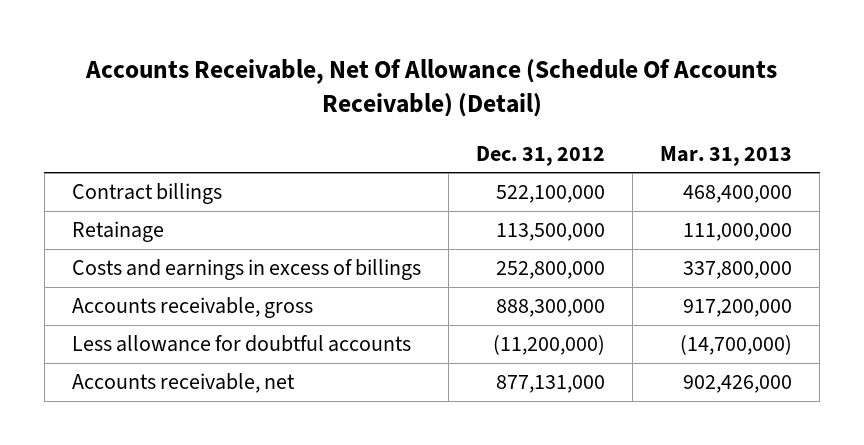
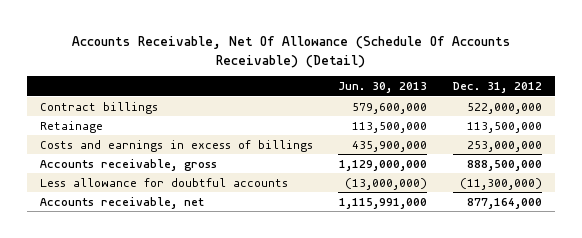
- | Dec. 31, 2012 | Mar. 31, 2013
+ | Jun. 30, 2013 | Dec. 31, 2012
- Contract billings | 522,100,000 | 468,400,000
+ Contract billings | 579,600,000 | 522,000,000
- Costs and earnings in excess of billings | 252,800,000 | 337,800,000
- Accounts receivable, gross | 888,300,000 | 917,200,000
- Less allowance for doubtful accounts | (11,200,000) | (14,700,000)
- Accounts receivable, net | 877,131,000 | 902,426,000
+ Costs and earnings in excess of billings | 435,900,000 | 253,000,000
+ Accounts receivable, gross | 1,129,000,000 | 888,500,000
+ Less allowance for doubtful accounts | (13,000,000) | (11,300,000)
+ Accounts receivable, net | 1,115,991,000 | 877,164,000

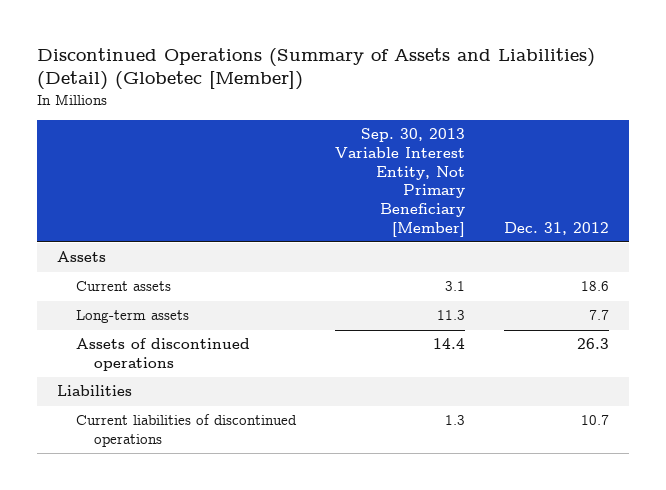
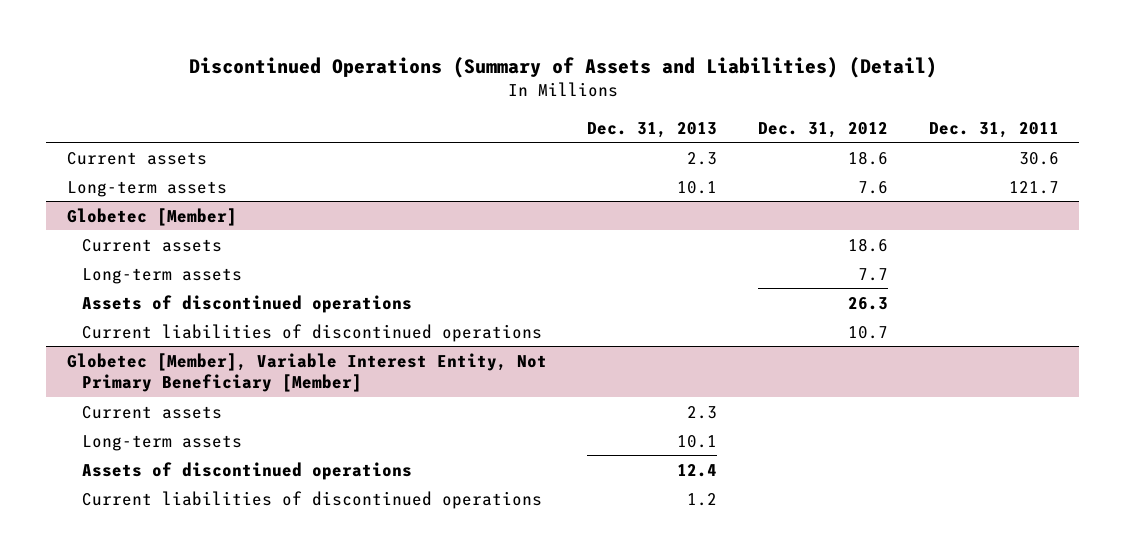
- Discontinued Operations (Summary of Assets and Liabilities) (Detail) (Globetec [Member])
+ Discontinued Operations (Summary of Assets and Liabilities) (Detail)
- | Sep. 30, 2013 Variable Interest Entity, Not Primary Beneficiary [Member] | Dec. 31, 2012
+ | Dec. 31, 2013 | Dec. 31, 2012 | Dec. 31, 2011
- Assets
+ Long-term assets | 10.1 | 7.6 | 121.7
+ Globetec [Member]
+ Current assets | | 18.6 |
- Liabilities
+ Globetec [Member], Variable Interest Entity, Not Primary Beneficiary [Member]
+ Current assets | 2.3 | |
+ Long-term assets | 10.1 | |
+ Assets of discontinued operations | 12.4 | |
+ Current liabilities of discontinued operations | 1.2 | |

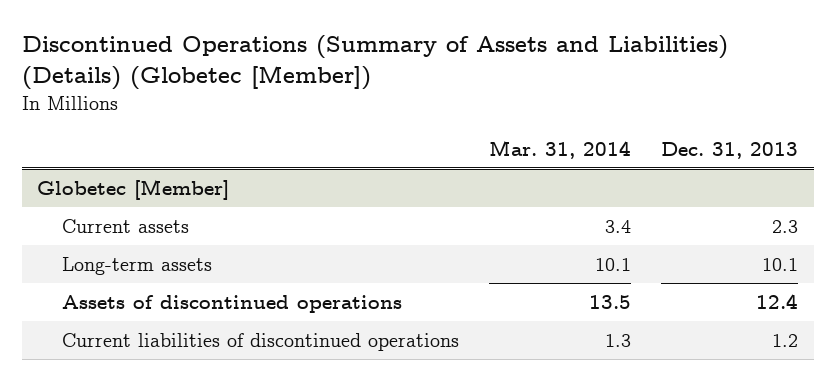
- Discontinued Operations (Summary of Assets and Liabilities) (Detail)
+ Discontinued Operations (Summary of Assets and Liabilities) (Details) (Globetec [Member])
- | Dec. 31, 2013 | Dec. 31, 2012 | Dec. 31, 2011
+ | Mar. 31, 2014 | Dec. 31, 2013
- Current assets | 2.3 | 18.6 | 30.6
- Long-term assets | 10.1 | 7.6 | 121.7
@ Globetec [Member]
- Current assets | | 18.6 |
- Long-term assets | | 7.7 |
- Assets of discontinued operations | | 26.3 |
- Current liabilities of discontinued operations | | 10.7 |
- Globetec [Member], Variable Interest Entity, Not Primary Beneficiary [Member]

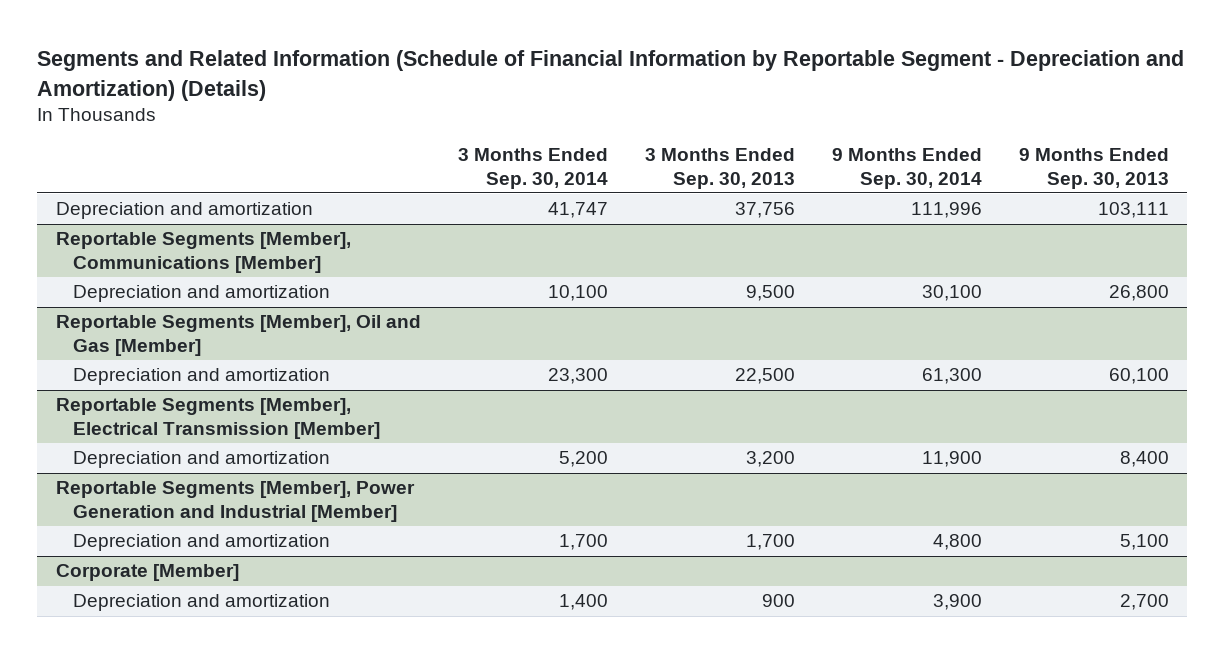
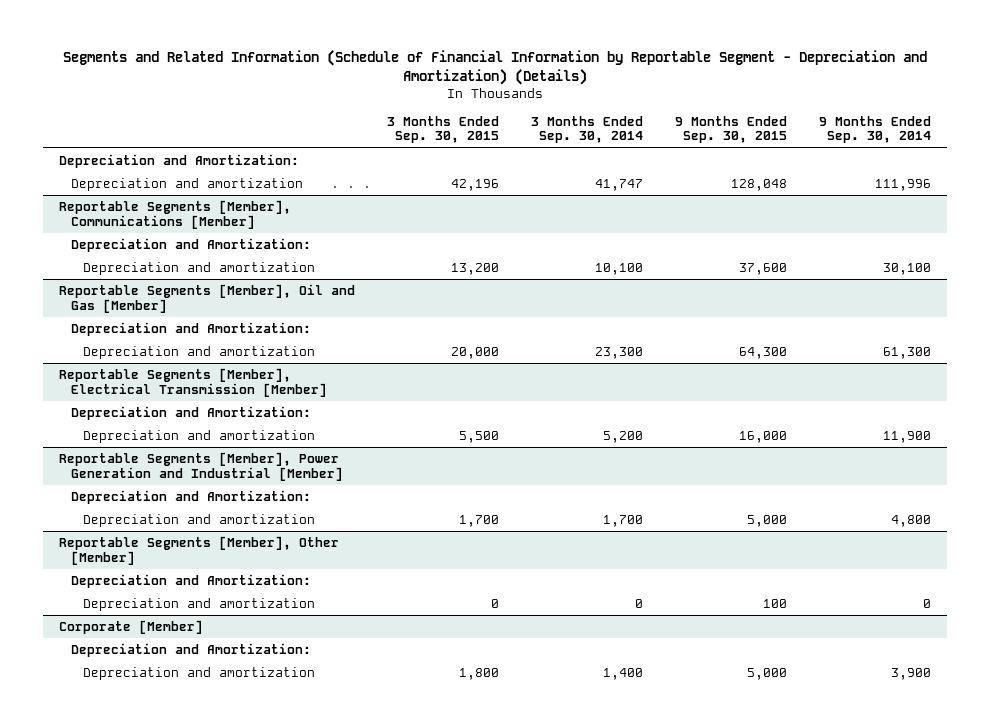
- | 3 Months Ended Sep. 30, 2014 | 3 Months Ended Sep. 30, 2013 | 9 Months Ended Sep. 30, 2014 | 9 Months Ended Sep. 30, 2013
+ | 3 Months Ended Sep. 30, 2015 | 3 Months Ended Sep. 30, 2014 | 9 Months Ended Sep. 30, 2015 | 9 Months Ended Sep. 30, 2014
+ Depreciation and Amortization:
@ Reportable Segments [Member], Communications [Member]
+ Depreciation and Amortization:
@ Reportable Segments [Member], Oil and Gas [Member]
+ Depreciation and Amortization:
@ Reportable Segments [Member], Electrical Transmission [Member]
+ Depreciation and Amortization:
@ Reportable Segments [Member], Power Generation and Industrial [Member]
+ Depreciation and Amortization:
+ Reportable Segments [Member], Other [Member]
+ Depreciation and Amortization:
+ Depreciation and amortization | 0 | 0 | 100 | 0
@ Corporate [Member]
+ Depreciation and Amortization:

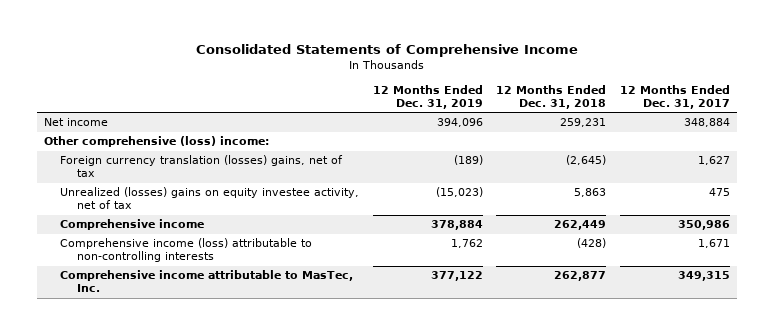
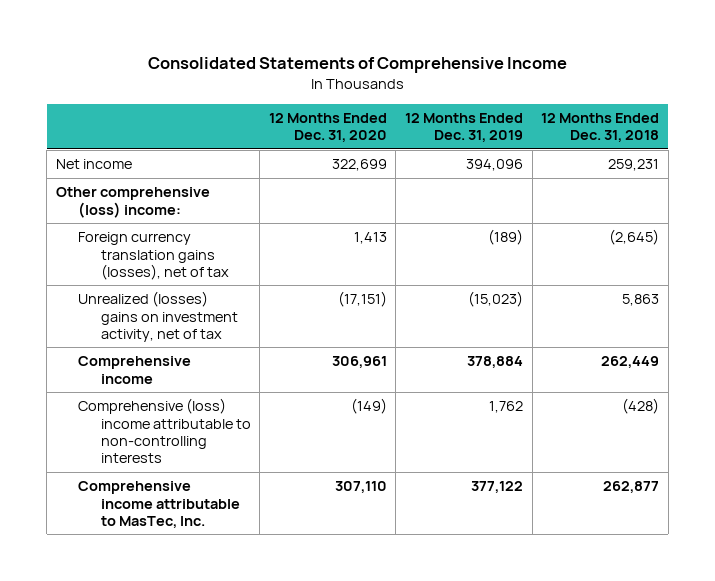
- | 12 Months Ended Dec. 31, 2019 | 12 Months Ended Dec. 31, 2018 | 12 Months Ended Dec. 31, 2017
+ | 12 Months Ended Dec. 31, 2020 | 12 Months Ended Dec. 31, 2019 | 12 Months Ended Dec. 31, 2018
- Foreign currency translation (losses) gains, net of tax | (189) | (2,645) | 1,627
- Unrealized (losses) gains on equity investee activity, net of tax | (15,023) | 5,863 | 475
+ Foreign currency translation gains (losses), net of tax | 1,413 | (189) | (2,645)
+ Unrealized (losses) gains on investment activity, net of tax | (17,151) | (15,023) | 5,863
- Comprehensive income (loss) attributable to non-controlling interests | 1,762 | (428) | 1,671
+ Comprehensive (loss) income attributable to non-controlling interests | (149) | 1,762 | (428)

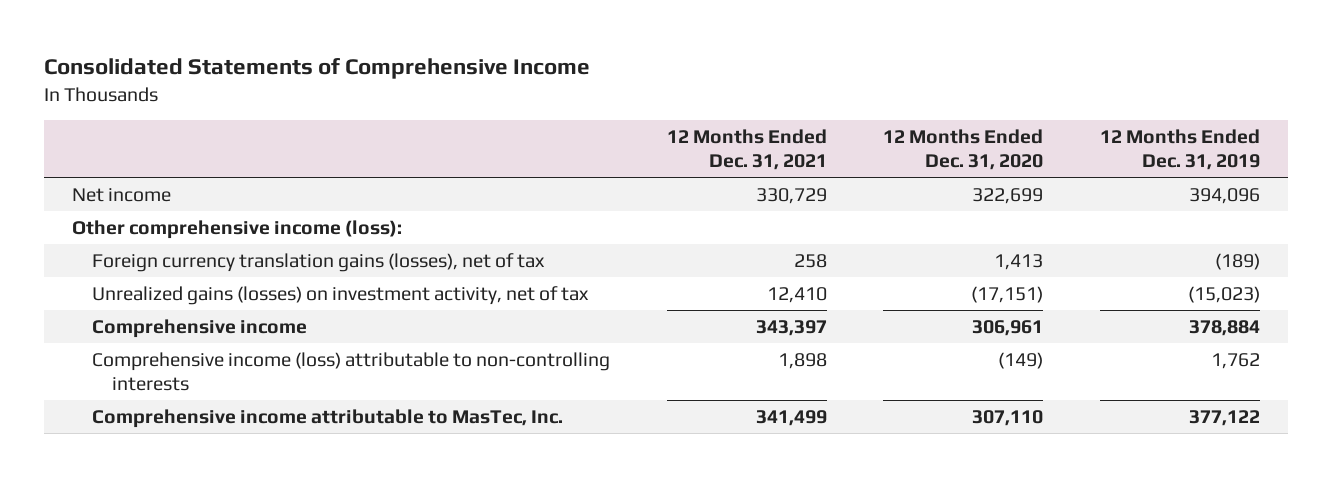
- | 12 Months Ended Dec. 31, 2020 | 12 Months Ended Dec. 31, 2019 | 12 Months Ended Dec. 31, 2018
+ | 12 Months Ended Dec. 31, 2021 | 12 Months Ended Dec. 31, 2020 | 12 Months Ended Dec. 31, 2019
- Other comprehensive (loss) income:
+ Other comprehensive income (loss):
- Unrealized (losses) gains on investment activity, net of tax | (17,151) | (15,023) | 5,863
+ Unrealized gains (losses) on investment activity, net of tax | 12,410 | (17,151) | (15,023)
- Comprehensive (loss) income attributable to non-controlling interests | (149) | 1,762 | (428)
+ Comprehensive income (loss) attributable to non-controlling interests | 1,898 | (149) | 1,762

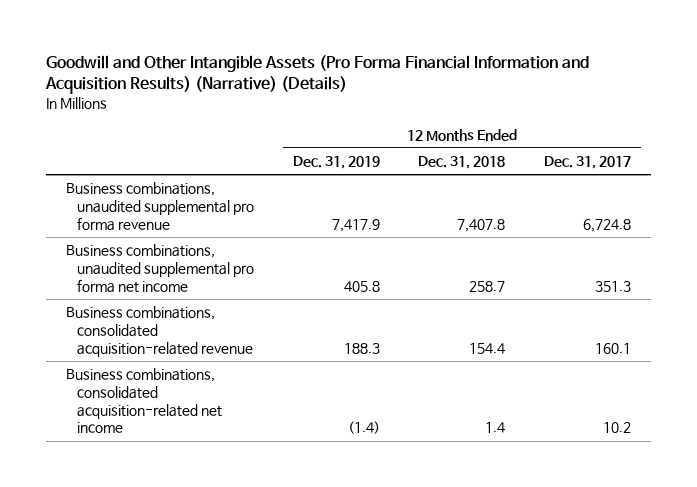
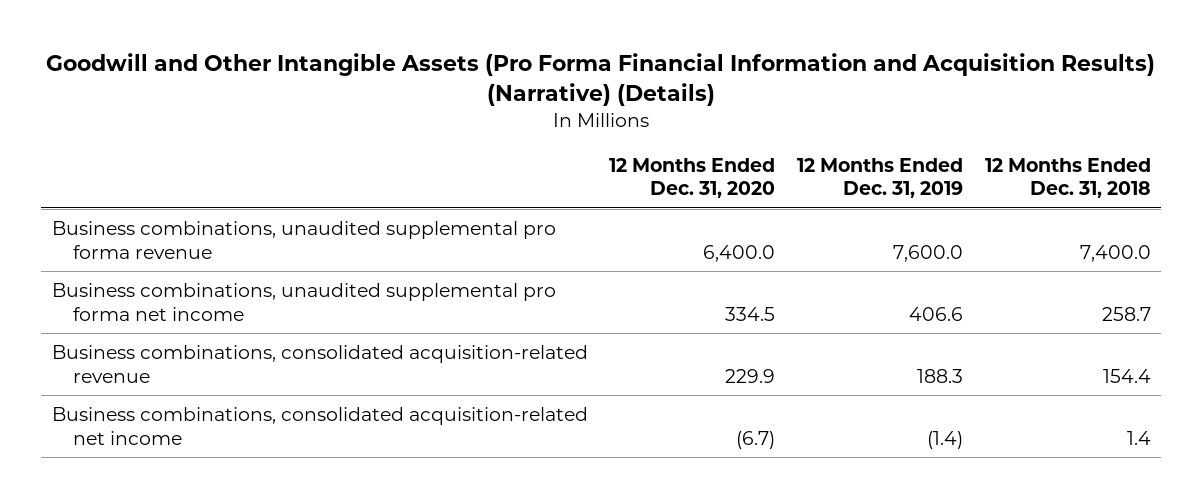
- | 12 Months Ended Dec. 31, 2019 | 12 Months Ended Dec. 31, 2018 | 12 Months Ended Dec. 31, 2017
+ | 12 Months Ended Dec. 31, 2020 | 12 Months Ended Dec. 31, 2019 | 12 Months Ended Dec. 31, 2018
- Business combinations, unaudited supplemental pro forma revenue | 7,417.9 | 7,407.8 | 6,724.8
- Business combinations, unaudited supplemental pro forma net income | 405.8 | 258.7 | 351.3
+ Business combinations, unaudited supplemental pro forma revenue | 6,400.0 | 7,600.0 | 7,400.0
+ Business combinations, unaudited supplemental pro forma net income | 334.5 | 406.6 | 258.7

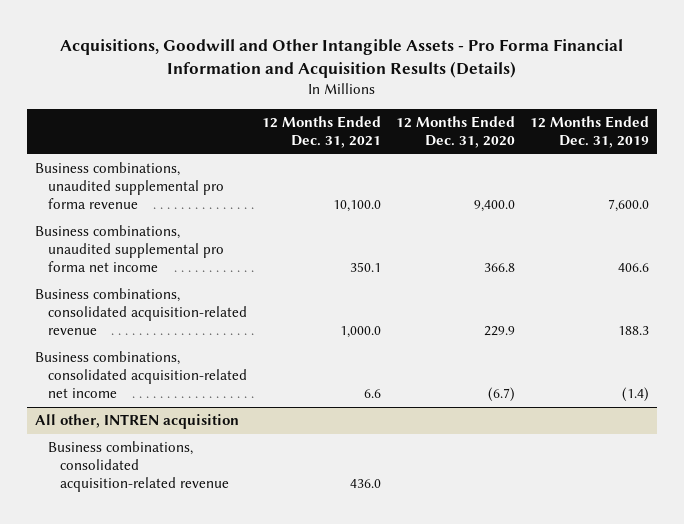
- Goodwill and Other Intangible Assets (Pro Forma Financial Information and Acquisition Results) (Narrative) (Details)
+ Acquisitions, Goodwill and Other Intangible Assets - Pro Forma Financial Information and Acquisition Results (Details)
- | 12 Months Ended Dec. 31, 2020 | 12 Months Ended Dec. 31, 2019 | 12 Months Ended Dec. 31, 2018
+ | 12 Months Ended Dec. 31, 2021 | 12 Months Ended Dec. 31, 2020 | 12 Months Ended Dec. 31, 2019
- Business combinations, unaudited supplemental pro forma revenue | 6,400.0 | 7,600.0 | 7,400.0
- Business combinations, unaudited supplemental pro forma net income | 334.5 | 406.6 | 258.7
+ Business combinations, unaudited supplemental pro forma revenue | 10,100.0 | 9,400.0 | 7,600.0
+ Business combinations, unaudited supplemental pro forma net income | 350.1 | 366.8 | 406.6
+ All other, INTREN acquisition
+ Business combinations, consolidated acquisition-related revenue | 436.0 | |

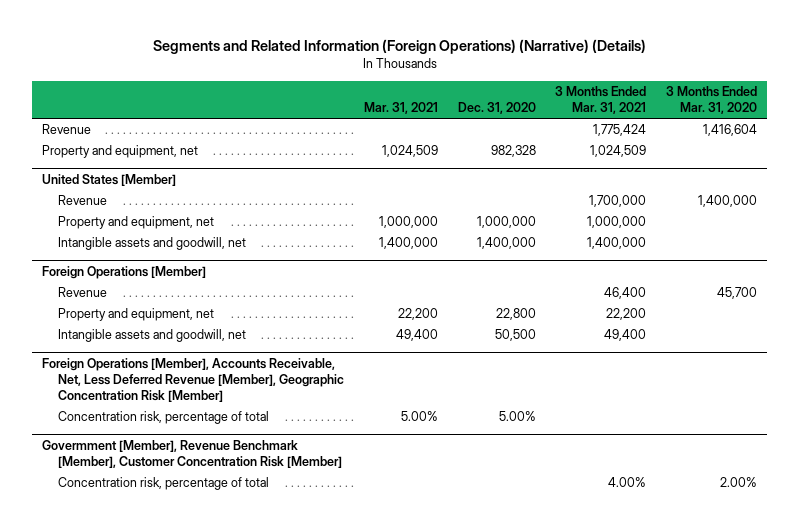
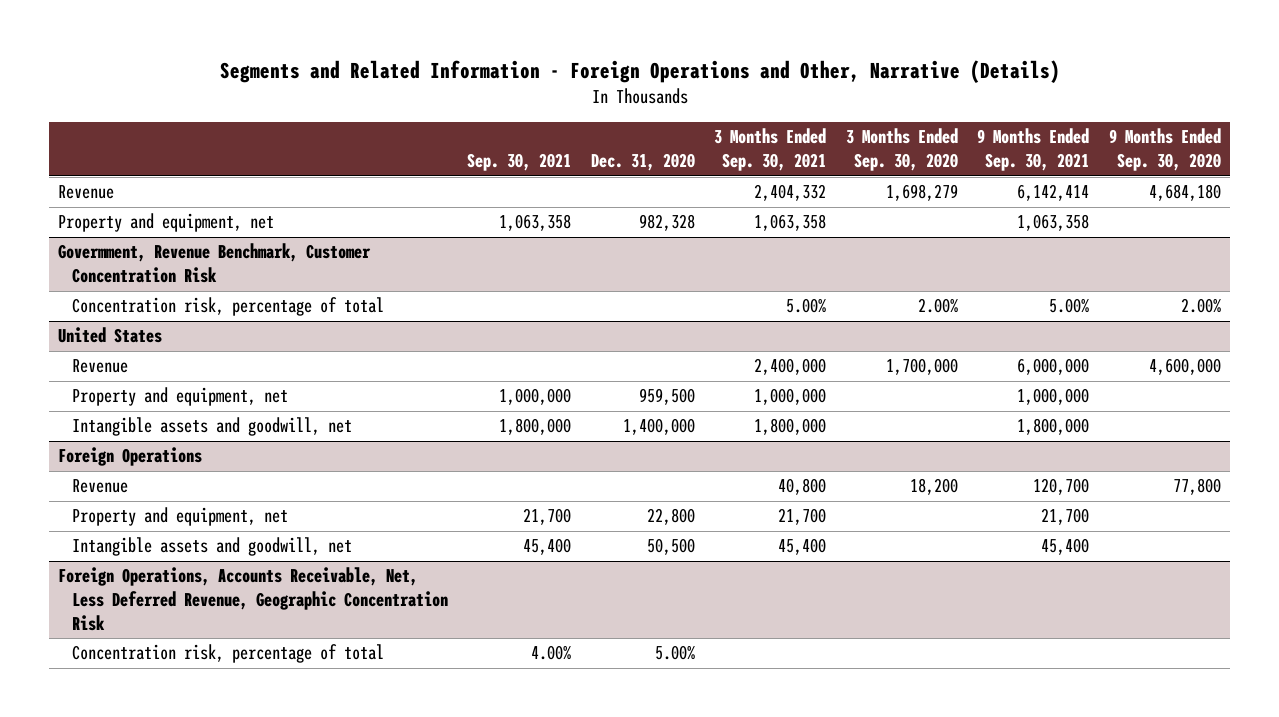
- Segments and Related Information (Foreign Operations) (Narrative) (Details)
+ Segments and Related Information - Foreign Operations and Other, Narrative (Details)
- | Mar. 31, 2021 | Dec. 31, 2020 | 3 Months Ended Mar. 31, 2021 | 3 Months Ended Mar. 31, 2020
+ | Sep. 30, 2021 | Dec. 31, 2020 | 3 Months Ended Sep. 30, 2021 | 3 Months Ended Sep. 30, 2020 | 9 Months Ended Sep. 30, 2021 | 9 Months Ended Sep. 30, 2020
- United States [Member]
+ Govermment, Revenue Benchmark, Customer Concentration Risk
+ Concentration risk, percentage of total | | | 5.00% | 2.00% | 5.00% | 2.00%
+ United States
- Property and equipment, net | 1,000,000 | 1,000,000 | 1,000,000 |
+ Property and equipment, net | 1,000,000 | 959,500 | 1,000,000 | | 1,000,000 |
- Foreign Operations [Member]
+ Foreign Operations
- Foreign Operations [Member], Accounts Receivable, Net, Less Deferred Revenue [Member], Geographic Concentration Risk [Member]
+ Foreign Operations, Accounts Receivable, Net, Less Deferred Revenue, Geographic Concentration Risk
- Govermment [Member], Revenue Benchmark [Member], Customer Concentration Risk [Member]
- Concentration risk, percentage of total | | | 4.00% | 2.00%

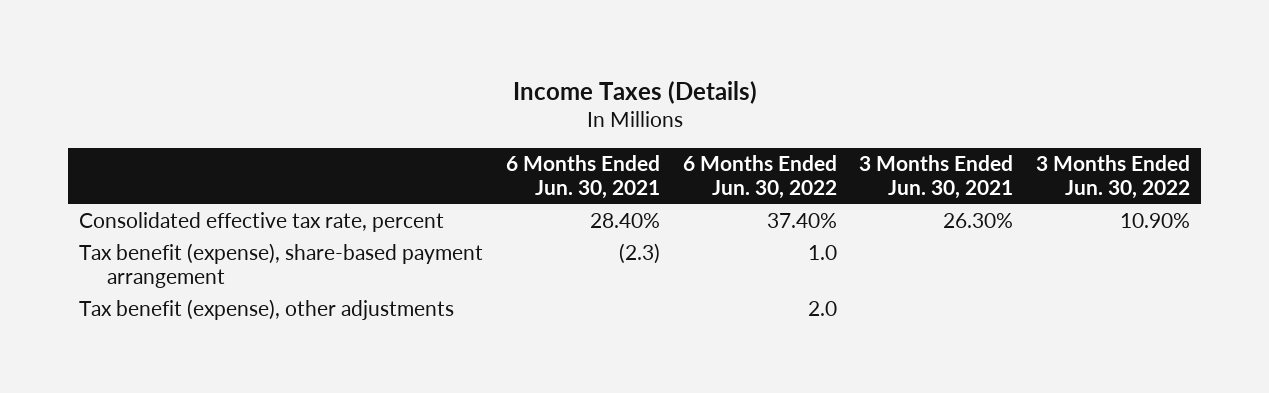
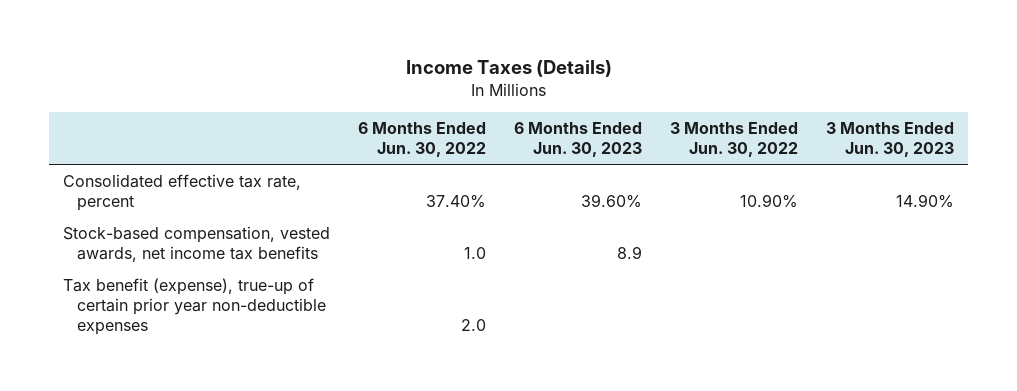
- | 6 Months Ended Jun. 30, 2021 | 6 Months Ended Jun. 30, 2022 | 3 Months Ended Jun. 30, 2021 | 3 Months Ended Jun. 30, 2022
+ | 6 Months Ended Jun. 30, 2022 | 6 Months Ended Jun. 30, 2023 | 3 Months Ended Jun. 30, 2022 | 3 Months Ended Jun. 30, 2023
- Tax benefit (expense), share-based payment arrangement | (2.3) | 1.0 | |
- Tax benefit (expense), other adjustments | | 2.0 | |
+ Stock-based compensation, vested awards, net income tax benefits | 1.0 | 8.9 | |
+ Tax benefit (expense), true-up of certain prior year non-deductible expenses | 2.0 | | |

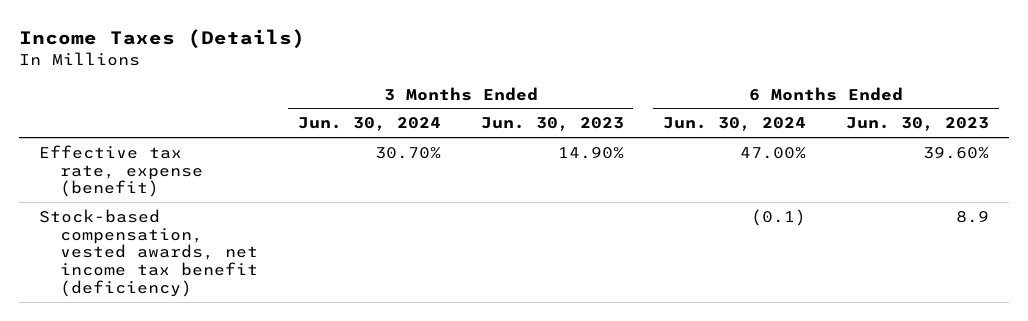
- | 6 Months Ended Jun. 30, 2022 | 6 Months Ended Jun. 30, 2023 | 3 Months Ended Jun. 30, 2022 | 3 Months Ended Jun. 30, 2023
+ | 3 Months Ended Jun. 30, 2024 | 3 Months Ended Jun. 30, 2023 | 6 Months Ended Jun. 30, 2024 | 6 Months Ended Jun. 30, 2023
- Consolidated effective tax rate, percent | 37.40% | 39.60% | 10.90% | 14.90%
- Stock-based compensation, vested awards, net income tax benefits | 1.0 | 8.9 | |
- Tax benefit (expense), true-up of certain prior year non-deductible expenses | 2.0 | | |
+ Effective tax rate, expense (benefit) | 30.70% | 14.90% | 47.00% | 39.60%
+ Stock-based compensation, vested awards, net income tax benefit (deficiency) | | | (0.1) | 8.9

